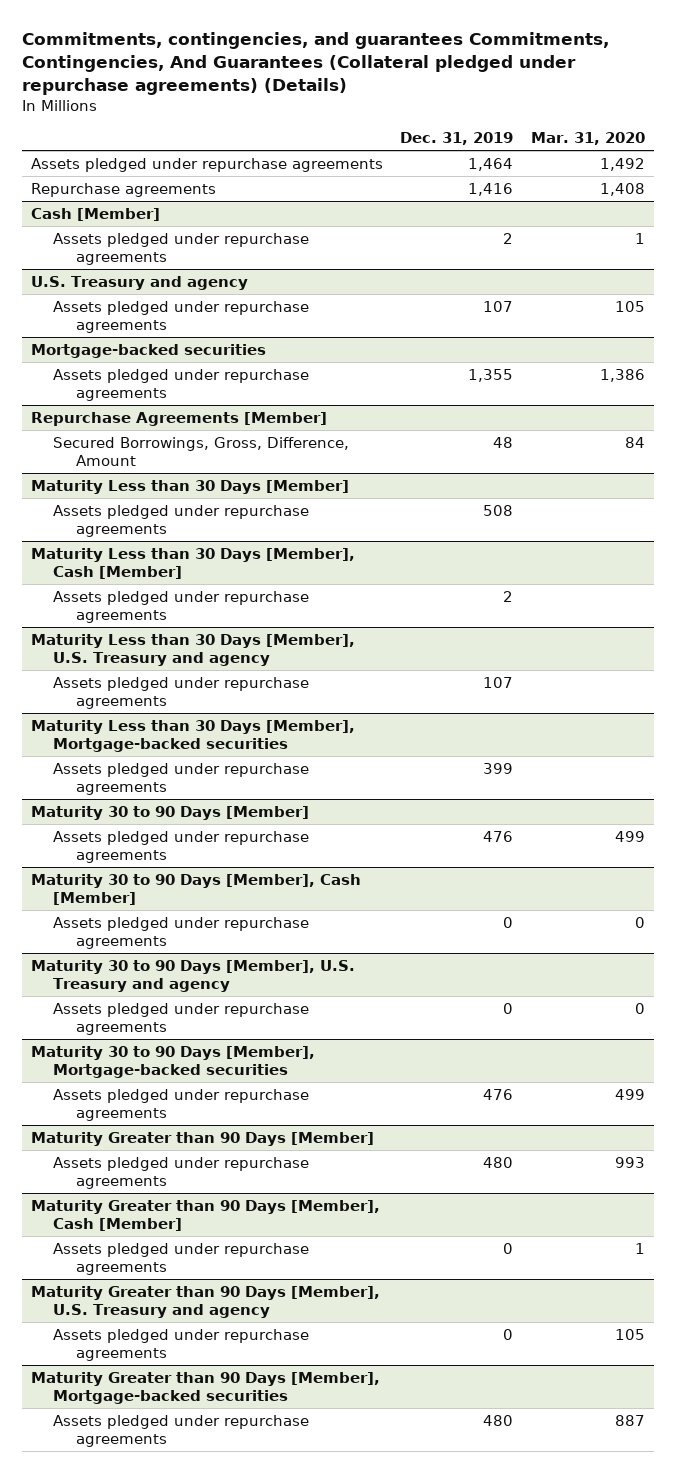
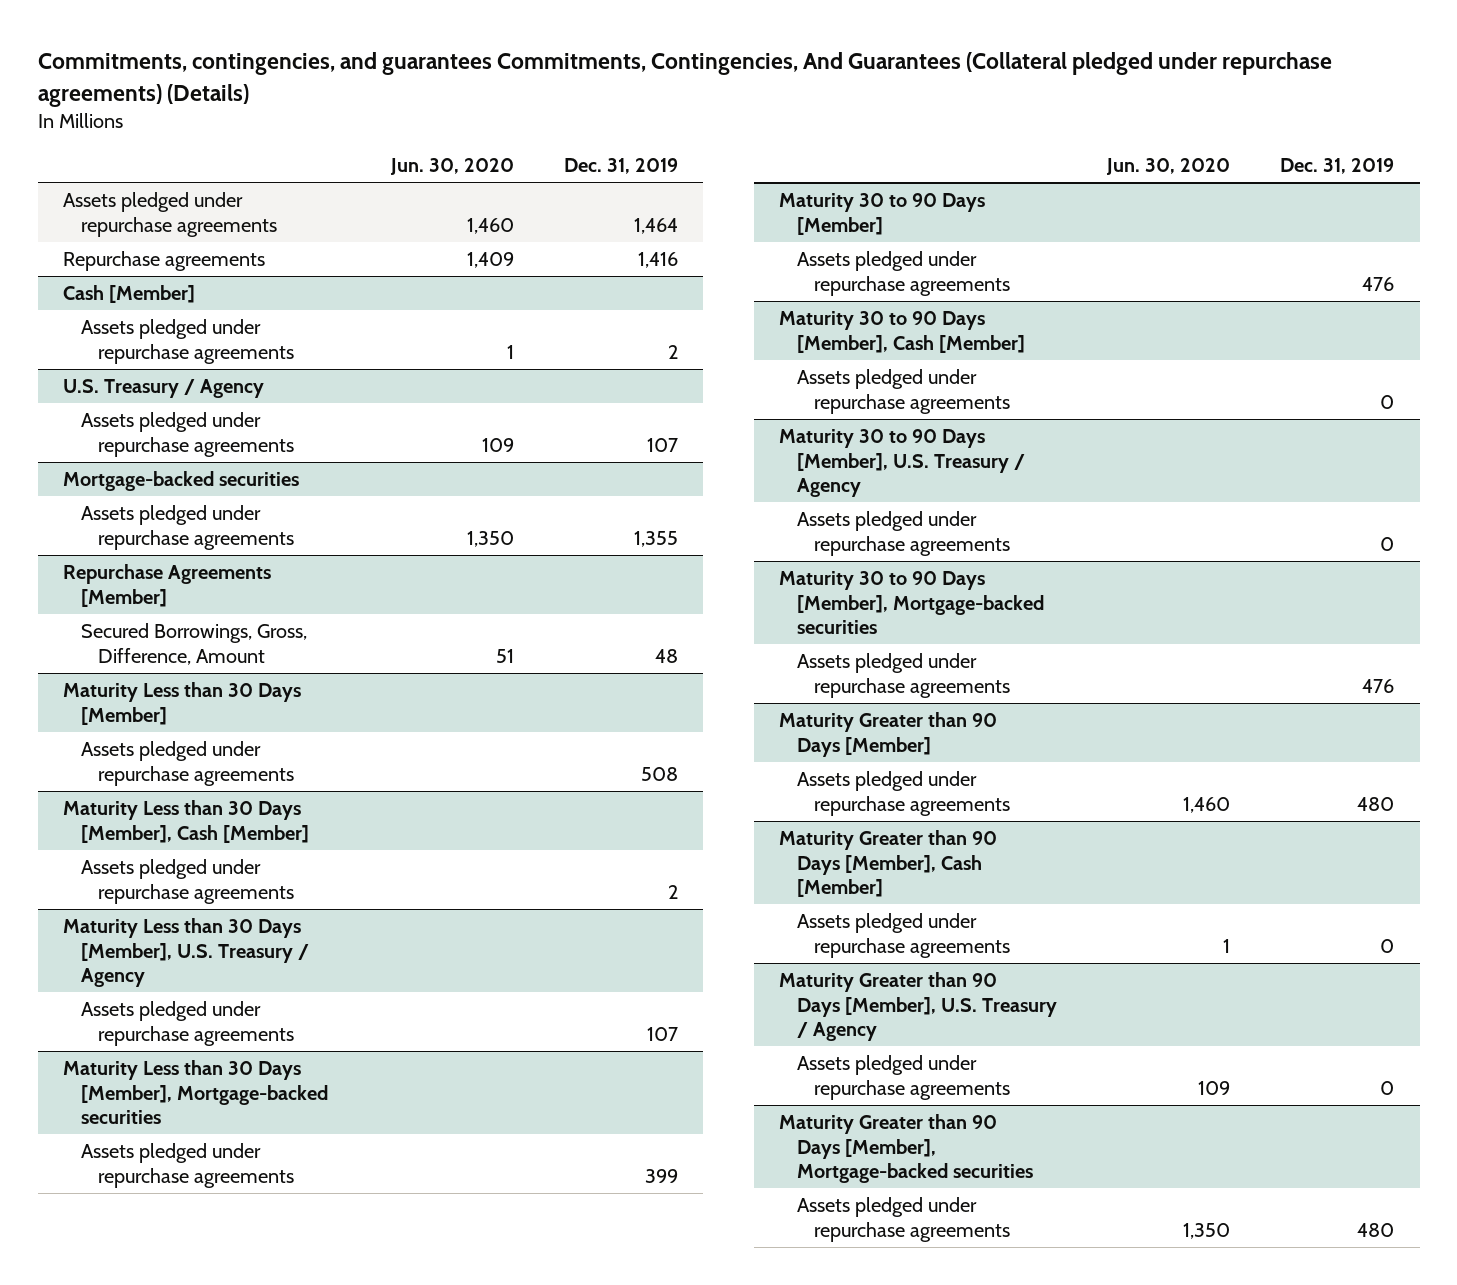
- | Dec. 31, 2019 | Mar. 31, 2020
+ | Jun. 30, 2020 | Dec. 31, 2019
- U.S. Treasury and agency
+ U.S. Treasury / Agency
- Maturity Less than 30 Days [Member], U.S. Treasury and agency
+ Maturity Less than 30 Days [Member], U.S. Treasury / Agency
- Maturity 30 to 90 Days [Member], U.S. Treasury and agency
+ Maturity 30 to 90 Days [Member], U.S. Treasury / Agency
- Maturity Greater than 90 Days [Member], U.S. Treasury and agency
+ Maturity Greater than 90 Days [Member], U.S. Treasury / Agency

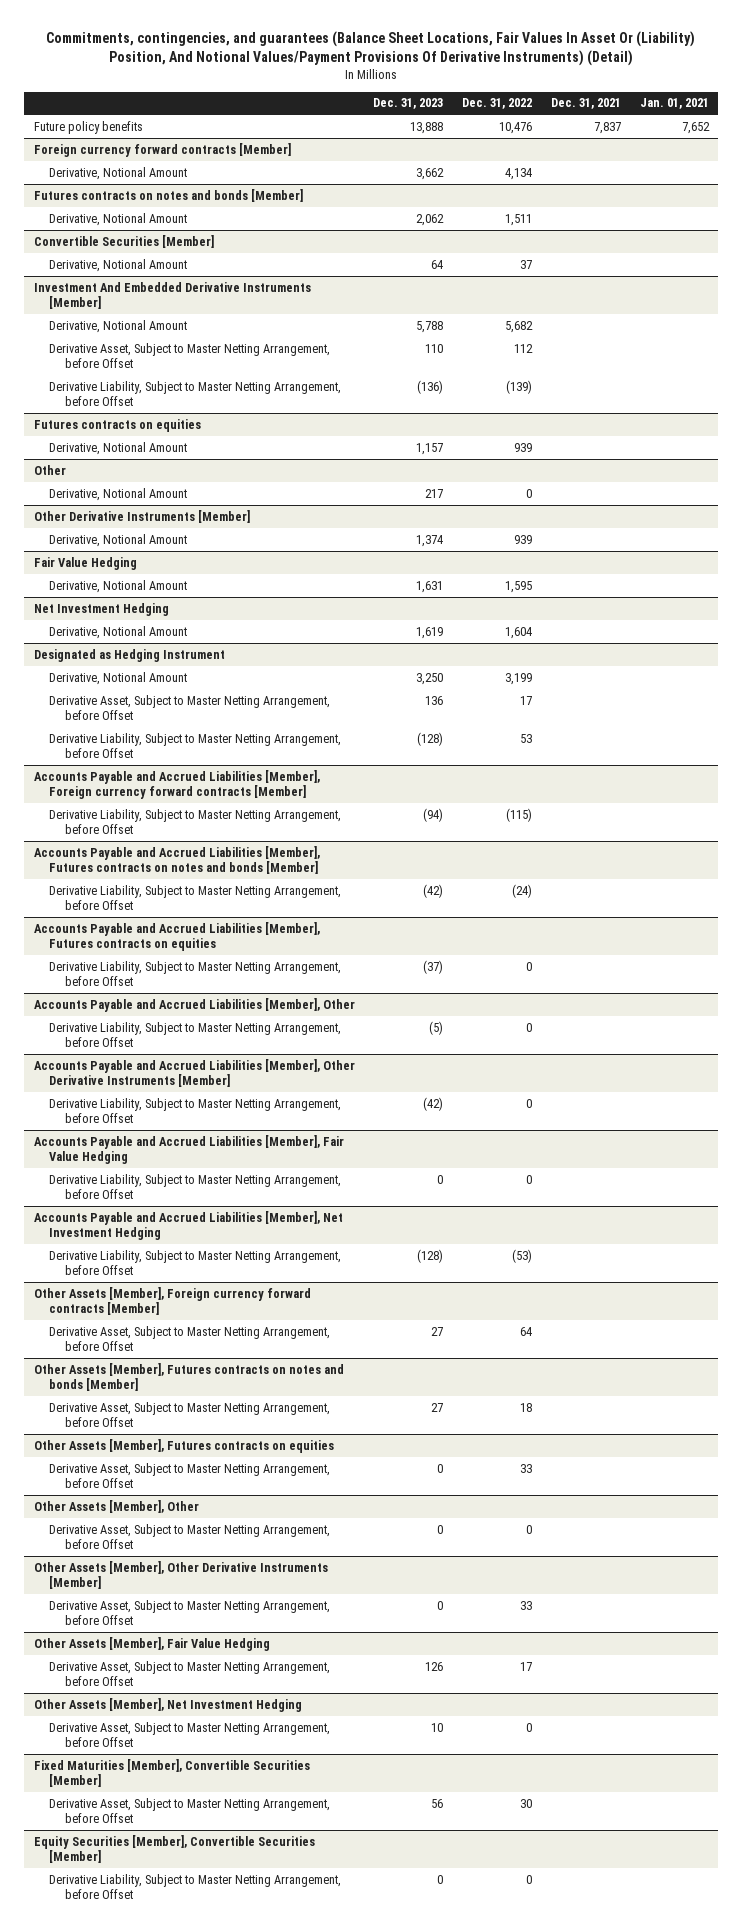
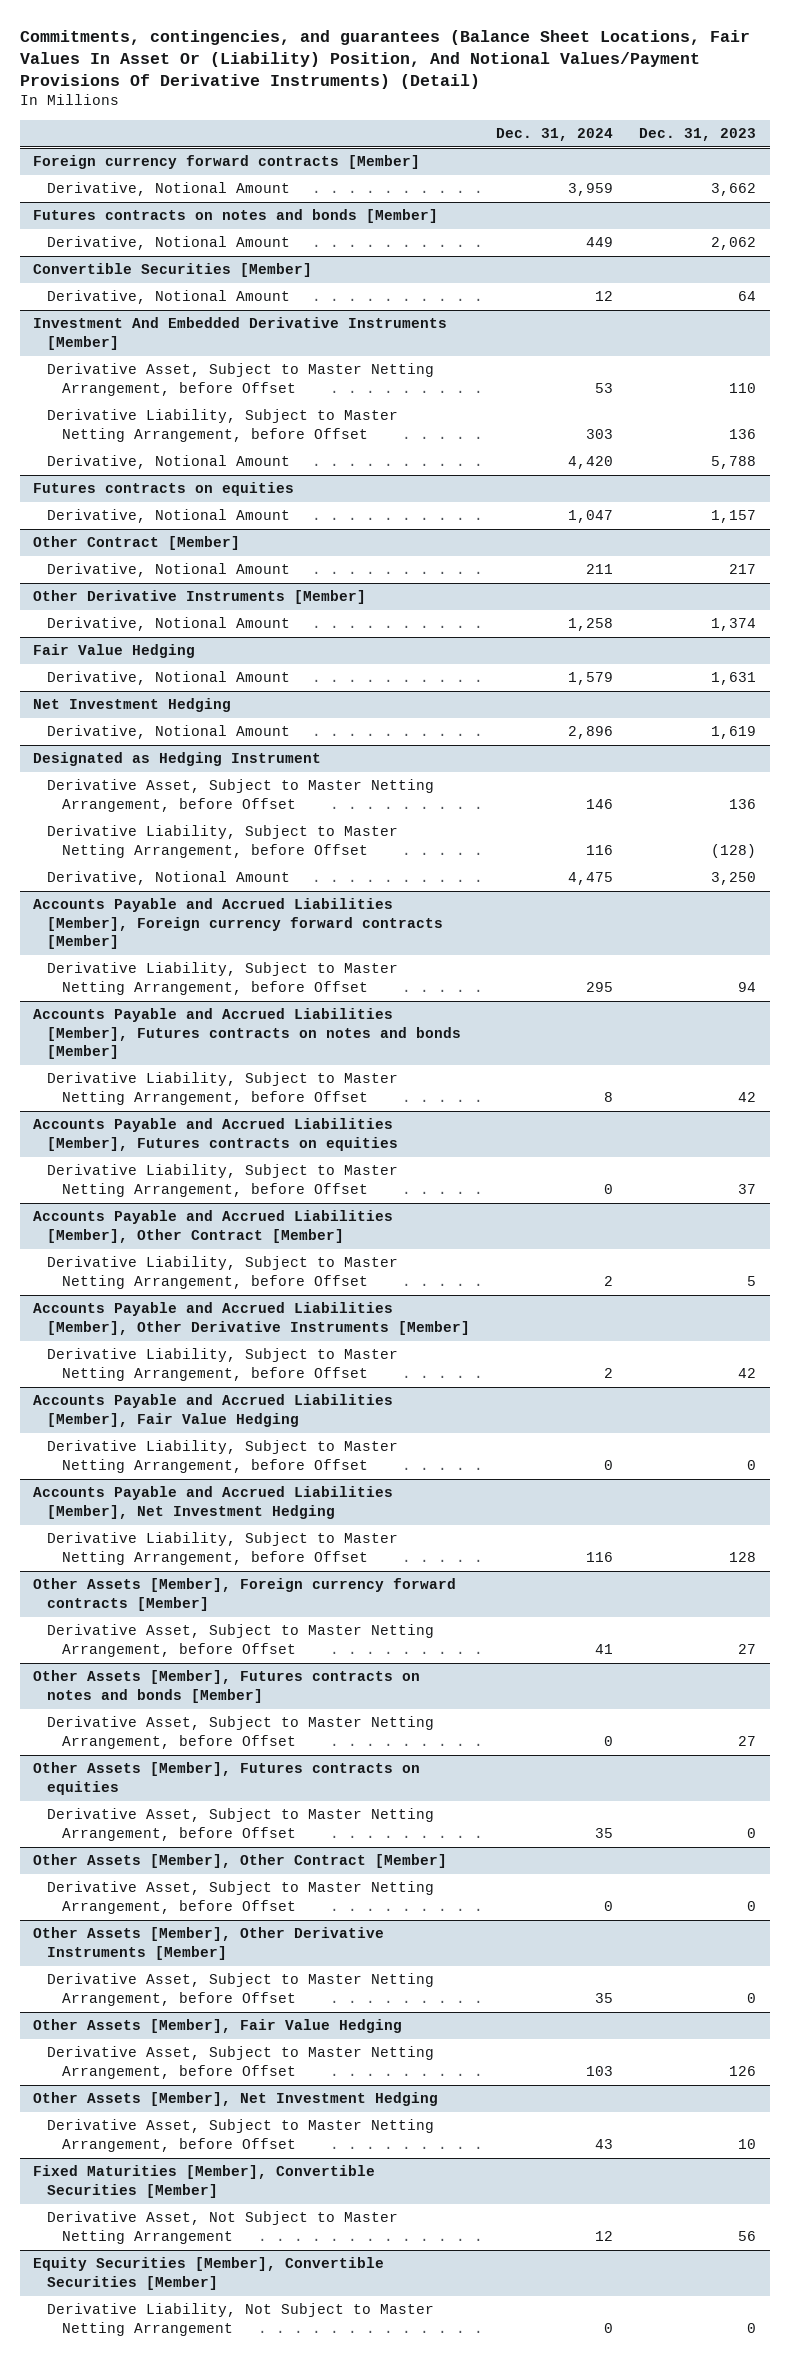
- | Dec. 31, 2023 | Dec. 31, 2022 | Dec. 31, 2021 | Jan. 01, 2021
+ | Dec. 31, 2024 | Dec. 31, 2023
- Future policy benefits | 13,888 | 10,476 | 7,837 | 7,652
@ Investment And Embedded Derivative Instruments [Member]
- Derivative Liability, Subject to Master Netting Arrangement, before Offset | (136) | (139) | |
+ Derivative Liability, Subject to Master Netting Arrangement, before Offset | 303 | 136
moved down: Derivative, Notional Amount | 4,420 | 5,788
- Other
+ Other Contract [Member]
@ Designated as Hedging Instrument
moved down: Derivative, Notional Amount | 4,475 | 3,250
@ Accounts Payable and Accrued Liabilities [Member], Foreign currency forward contracts [Member]
- Derivative Liability, Subject to Master Netting Arrangement, before Offset | (94) | (115) | |
+ Derivative Liability, Subject to Master Netting Arrangement, before Offset | 295 | 94
@ Accounts Payable and Accrued Liabilities [Member], Futures contracts on notes and bonds [Member]
- Derivative Liability, Subject to Master Netting Arrangement, before Offset | (42) | (24) | |
+ Derivative Liability, Subject to Master Netting Arrangement, before Offset | 8 | 42
@ Accounts Payable and Accrued Liabilities [Member], Futures contracts on equities
- Derivative Liability, Subject to Master Netting Arrangement, before Offset | (37) | 0 | |
- Accounts Payable and Accrued Liabilities [Member], Other
- Derivative Liability, Subject to Master Netting Arrangement, before Offset | (5) | 0 | |
@ Accounts Payable and Accrued Liabilities [Member], Futures contracts on equities
+ Derivative Liability, Subject to Master Netting Arrangement, before Offset | 0 | 37
+ Accounts Payable and Accrued Liabilities [Member], Other Contract [Member]
+ Derivative Liability, Subject to Master Netting Arrangement, before Offset | 2 | 5
@ Accounts Payable and Accrued Liabilities [Member], Other Derivative Instruments [Member]
- Derivative Liability, Subject to Master Netting Arrangement, before Offset | (42) | 0 | |
+ Derivative Liability, Subject to Master Netting Arrangement, before Offset | 2 | 42
@ Accounts Payable and Accrued Liabilities [Member], Net Investment Hedging
- Derivative Liability, Subject to Master Netting Arrangement, before Offset | (128) | (53) | |
+ Derivative Liability, Subject to Master Netting Arrangement, before Offset | 116 | 128
- Other Assets [Member], Other
+ Other Assets [Member], Other Contract [Member]
@ Fixed Maturities [Member], Convertible Securities [Member]
- Derivative Asset, Subject to Master Netting Arrangement, before Offset | 56 | 30 | |
+ Derivative Asset, Not Subject to Master Netting Arrangement | 12 | 56
@ Equity Securities [Member], Convertible Securities [Member]
- Derivative Liability, Subject to Master Netting Arrangement, before Offset | 0 | 0 | |
+ Derivative Liability, Not Subject to Master Netting Arrangement | 0 | 0

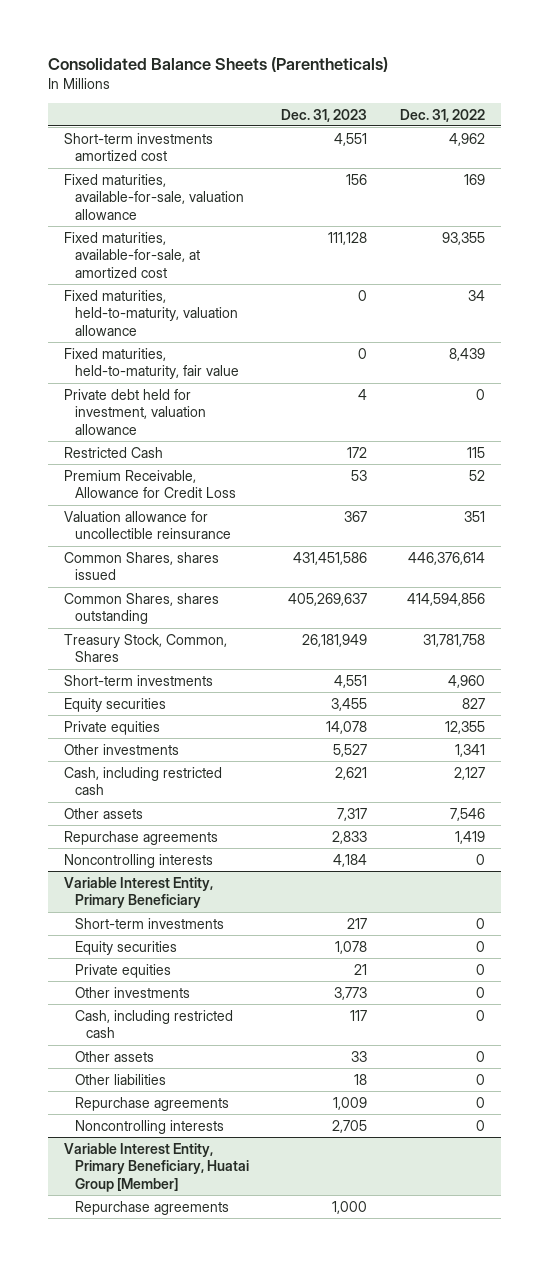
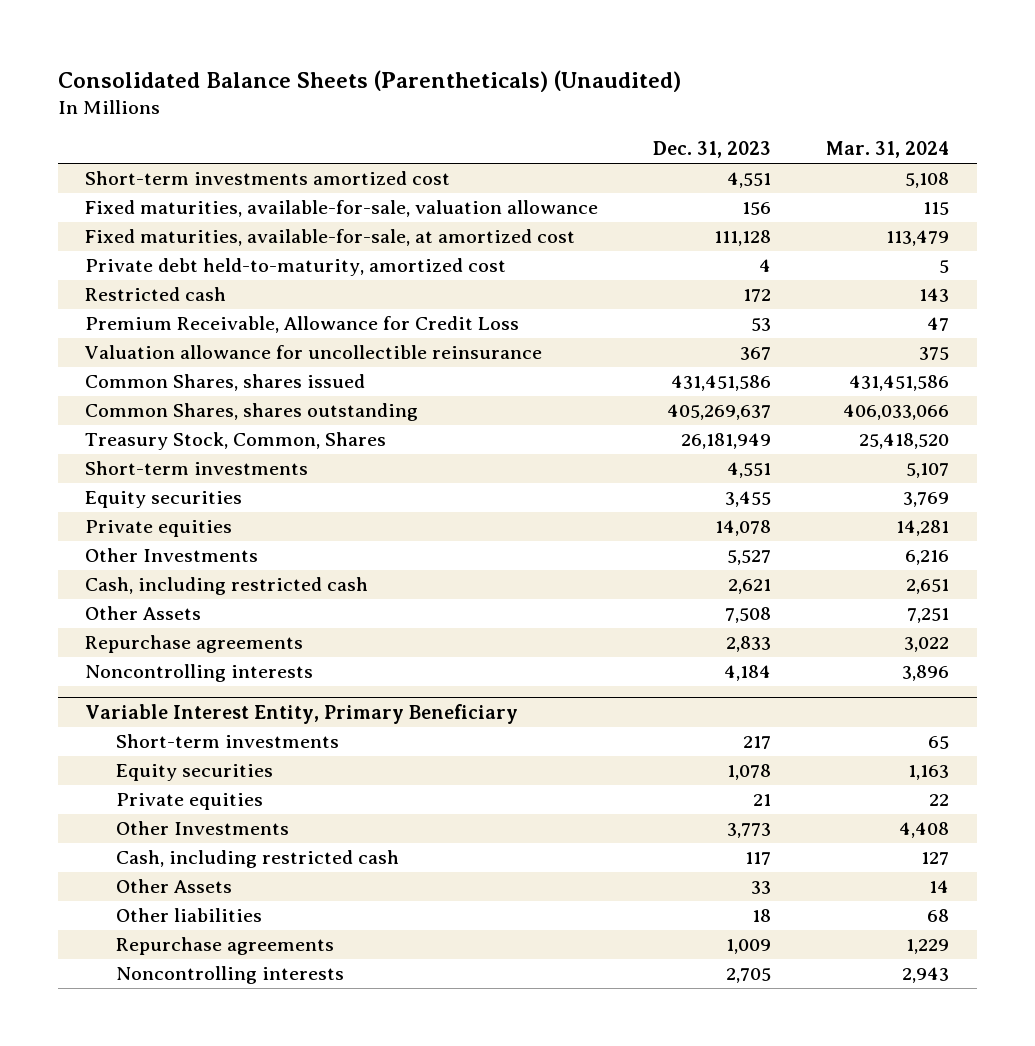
- Consolidated Balance Sheets (Parentheticals)
+ Consolidated Balance Sheets (Parentheticals) (Unaudited)
- | Dec. 31, 2023 | Dec. 31, 2022
+ | Dec. 31, 2023 | Mar. 31, 2024
- Fixed maturities, held-to-maturity, valuation allowance | 0 | 34
- Fixed maturities, held-to-maturity, fair value | 0 | 8,439
- Private debt held for investment, valuation allowance | 4 | 0
- Restricted Cash | 172 | 115
+ Private debt held-to-maturity, amortized cost | 4 | 5
+ Restricted cash | 172 | 143
- Other investments | 5,527 | 1,341
+ Other Investments | 5,527 | 6,216
- Other assets | 7,317 | 7,546
+ Other Assets | 7,508 | 7,251
@ Variable Interest Entity, Primary Beneficiary
- Other investments | 3,773 | 0
+ Other Investments | 3,773 | 4,408
- Other assets | 33 | 0
+ Other Assets | 33 | 14
- Variable Interest Entity, Primary Beneficiary, Huatai Group [Member]
- Repurchase agreements | 1,000 |

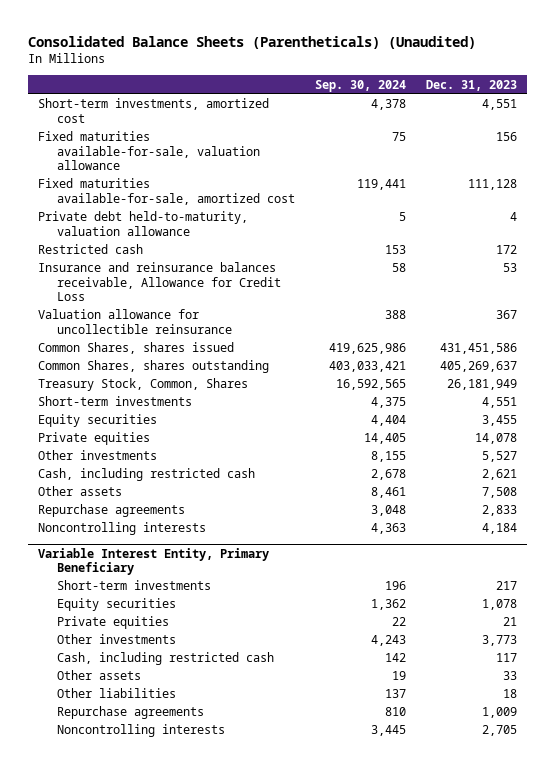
- | Dec. 31, 2023 | Mar. 31, 2024
+ | Sep. 30, 2024 | Dec. 31, 2023
- Short-term investments amortized cost | 4,551 | 5,108
- Fixed maturities, available-for-sale, valuation allowance | 156 | 115
- Fixed maturities, available-for-sale, at amortized cost | 111,128 | 113,479
- Private debt held-to-maturity, amortized cost | 4 | 5
+ Short-term investments, amortized cost | 4,378 | 4,551
+ Fixed maturities available-for-sale, valuation allowance | 75 | 156
+ Fixed maturities available-for-sale, amortized cost | 119,441 | 111,128
+ Private debt held-to-maturity, valuation allowance | 5 | 4
- Premium Receivable, Allowance for Credit Loss | 53 | 47
+ Insurance and reinsurance balances receivable, Allowance for Credit Loss | 58 | 53
- Other Investments | 5,527 | 6,216
+ Other investments | 8,155 | 5,527
- Other Assets | 7,508 | 7,251
+ Other assets | 8,461 | 7,508
@ Variable Interest Entity, Primary Beneficiary
- Other Investments | 3,773 | 4,408
+ Other investments | 4,243 | 3,773
- Other Assets | 33 | 14
+ Other assets | 19 | 33

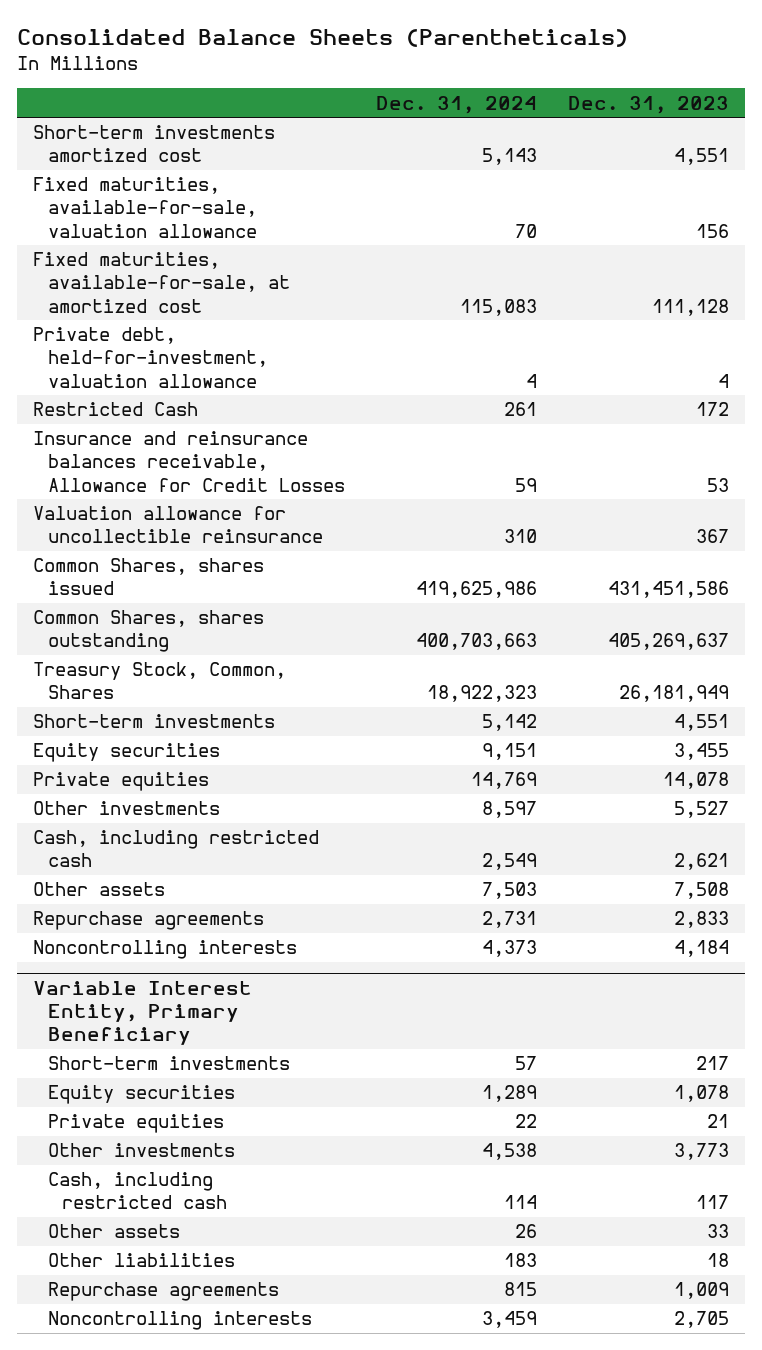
- Consolidated Balance Sheets (Parentheticals) (Unaudited)
+ Consolidated Balance Sheets (Parentheticals)
- | Sep. 30, 2024 | Dec. 31, 2023
+ | Dec. 31, 2024 | Dec. 31, 2023
- Short-term investments, amortized cost | 4,378 | 4,551
- Fixed maturities available-for-sale, valuation allowance | 75 | 156
- Fixed maturities available-for-sale, amortized cost | 119,441 | 111,128
- Private debt held-to-maturity, valuation allowance | 5 | 4
- Restricted cash | 153 | 172
- Insurance and reinsurance balances receivable, Allowance for Credit Loss | 58 | 53
+ Short-term investments amortized cost | 5,143 | 4,551
+ Fixed maturities, available-for-sale, valuation allowance | 70 | 156
+ Fixed maturities, available-for-sale, at amortized cost | 115,083 | 111,128
+ Private debt, held-for-investment, valuation allowance | 4 | 4
+ Restricted Cash | 261 | 172
+ Insurance and reinsurance balances receivable, Allowance for Credit Losses | 59 | 53

